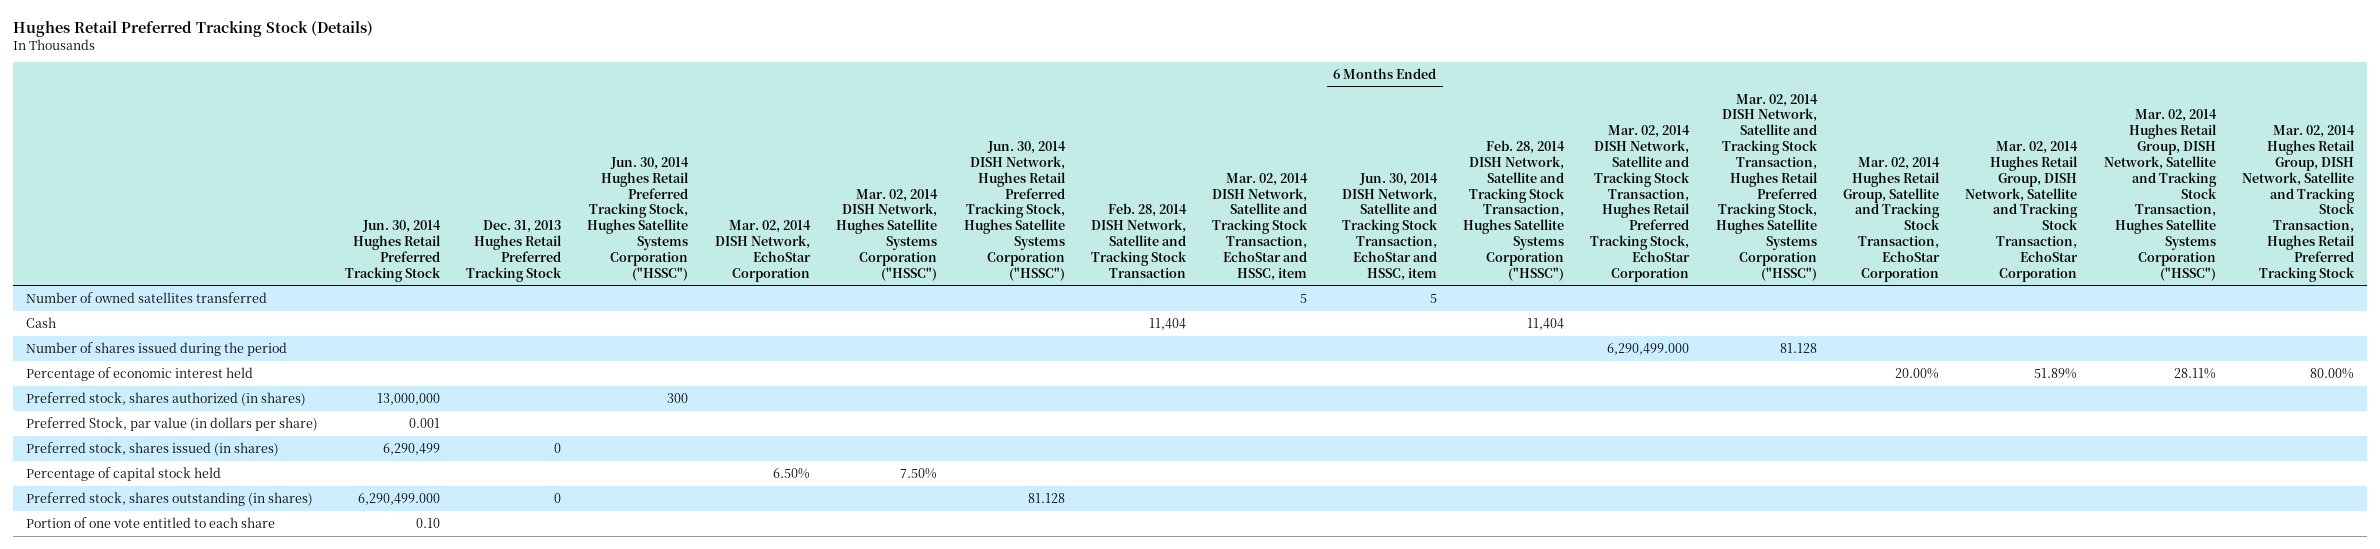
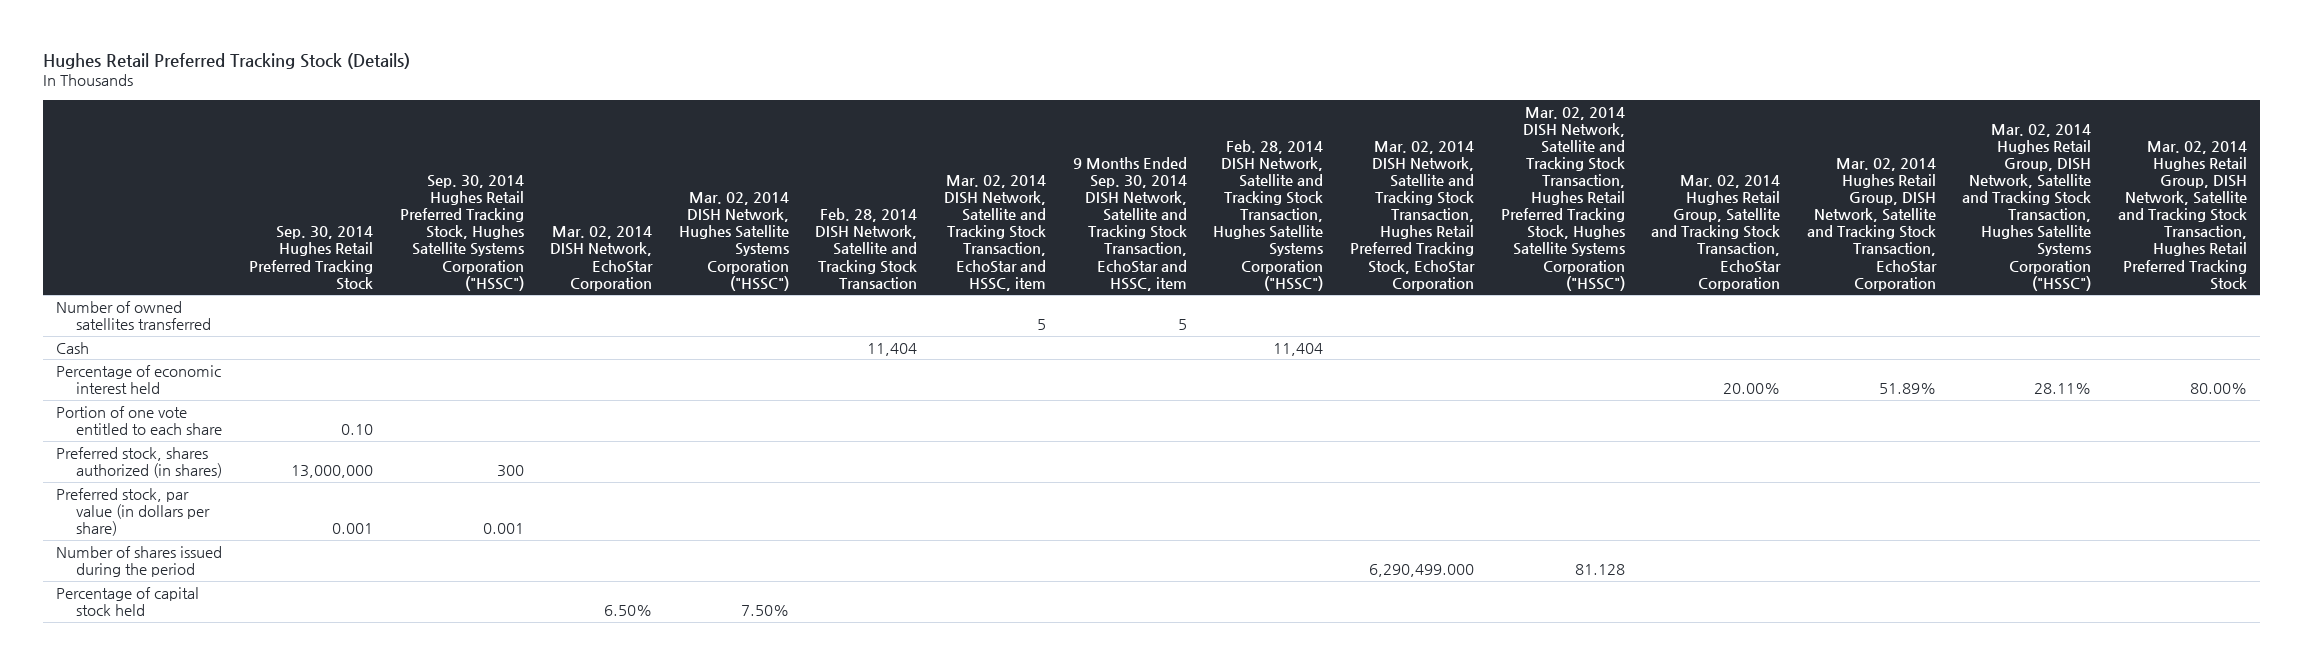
- | Jun. 30, 2014 Hughes Retail Preferred Tracking Stock | Dec. 31, 2013 Hughes Retail Preferred Tracking Stock | Jun. 30, 2014 Hughes Retail Preferred Tracking Stock, Hughes Satellite Systems Corporation ("HSSC") | Mar. 02, 2014 DISH Network, EchoStar Corporation | Mar. 02, 2014 DISH Network, Hughes Satellite Systems Corporation ("HSSC") | Jun. 30, 2014 DISH Network, Hughes Retail Preferred Tracking Stock, Hughes Satellite Systems Corporation ("HSSC") | Feb. 28, 2014 DISH Network, Satellite and Tracking Stock Transaction | Mar. 02, 2014 DISH Network, Satellite and Tracking Stock Transaction, EchoStar and HSSC, item | 6 Months Ended Jun. 30, 2014 DISH Network, Satellite and Tracking Stock Transaction, EchoStar and HSSC, item | Feb. 28, 2014 DISH Network, Satellite and Tracking Stock Transaction, Hughes Satellite Systems Corporation ("HSSC") | Mar. 02, 2014 DISH Network, Satellite and Tracking Stock Transaction, Hughes Retail Preferred Tracking Stock, EchoStar Corporation | Mar. 02, 2014 DISH Network, Satellite and Tracking Stock Transaction, Hughes Retail Preferred Tracking Stock, Hughes Satellite Systems Corporation ("HSSC") | Mar. 02, 2014 Hughes Retail Group, Satellite and Tracking Stock Transaction, EchoStar Corporation | Mar. 02, 2014 Hughes Retail Group, DISH Network, Satellite and Tracking Stock Transaction, EchoStar Corporation | Mar. 02, 2014 Hughes Retail Group, DISH Network, Satellite and Tracking Stock Transaction, Hughes Satellite Systems Corporation ("HSSC") | Mar. 02, 2014 Hughes Retail Group, DISH Network, Satellite and Tracking Stock Transaction, Hughes Retail Preferred Tracking Stock
+ | Sep. 30, 2014 Hughes Retail Preferred Tracking Stock | Sep. 30, 2014 Hughes Retail Preferred Tracking Stock, Hughes Satellite Systems Corporation ("HSSC") | Mar. 02, 2014 DISH Network, EchoStar Corporation | Mar. 02, 2014 DISH Network, Hughes Satellite Systems Corporation ("HSSC") | Feb. 28, 2014 DISH Network, Satellite and Tracking Stock Transaction | Mar. 02, 2014 DISH Network, Satellite and Tracking Stock Transaction, EchoStar and HSSC, item | 9 Months Ended Sep. 30, 2014 DISH Network, Satellite and Tracking Stock Transaction, EchoStar and HSSC, item | Feb. 28, 2014 DISH Network, Satellite and Tracking Stock Transaction, Hughes Satellite Systems Corporation ("HSSC") | Mar. 02, 2014 DISH Network, Satellite and Tracking Stock Transaction, Hughes Retail Preferred Tracking Stock, EchoStar Corporation | Mar. 02, 2014 DISH Network, Satellite and Tracking Stock Transaction, Hughes Retail Preferred Tracking Stock, Hughes Satellite Systems Corporation ("HSSC") | Mar. 02, 2014 Hughes Retail Group, Satellite and Tracking Stock Transaction, EchoStar Corporation | Mar. 02, 2014 Hughes Retail Group, DISH Network, Satellite and Tracking Stock Transaction, EchoStar Corporation | Mar. 02, 2014 Hughes Retail Group, DISH Network, Satellite and Tracking Stock Transaction, Hughes Satellite Systems Corporation ("HSSC") | Mar. 02, 2014 Hughes Retail Group, DISH Network, Satellite and Tracking Stock Transaction, Hughes Retail Preferred Tracking Stock
moved up: Portion of one vote entitled to each share | 0.10 | | | | | | | | | | | | |
- Preferred Stock, par value (in dollars per share) | 0.001 | | | | | | | | | | | | | | |
- Preferred stock, shares issued (in shares) | 6,290,499 | 0 | | | | | | | | | | | | | |
+ Preferred stock, par value (in dollars per share) | 0.001 | 0.001 | | | | | | | | | | | |
moved down: Number of shares issued during the period | | | | | | | | | 6,290,499.000 | 81.128 | | | |
- Preferred stock, shares outstanding (in shares) | 6,290,499.000 | 0 | | | | 81.128 | | | | | | | | | |

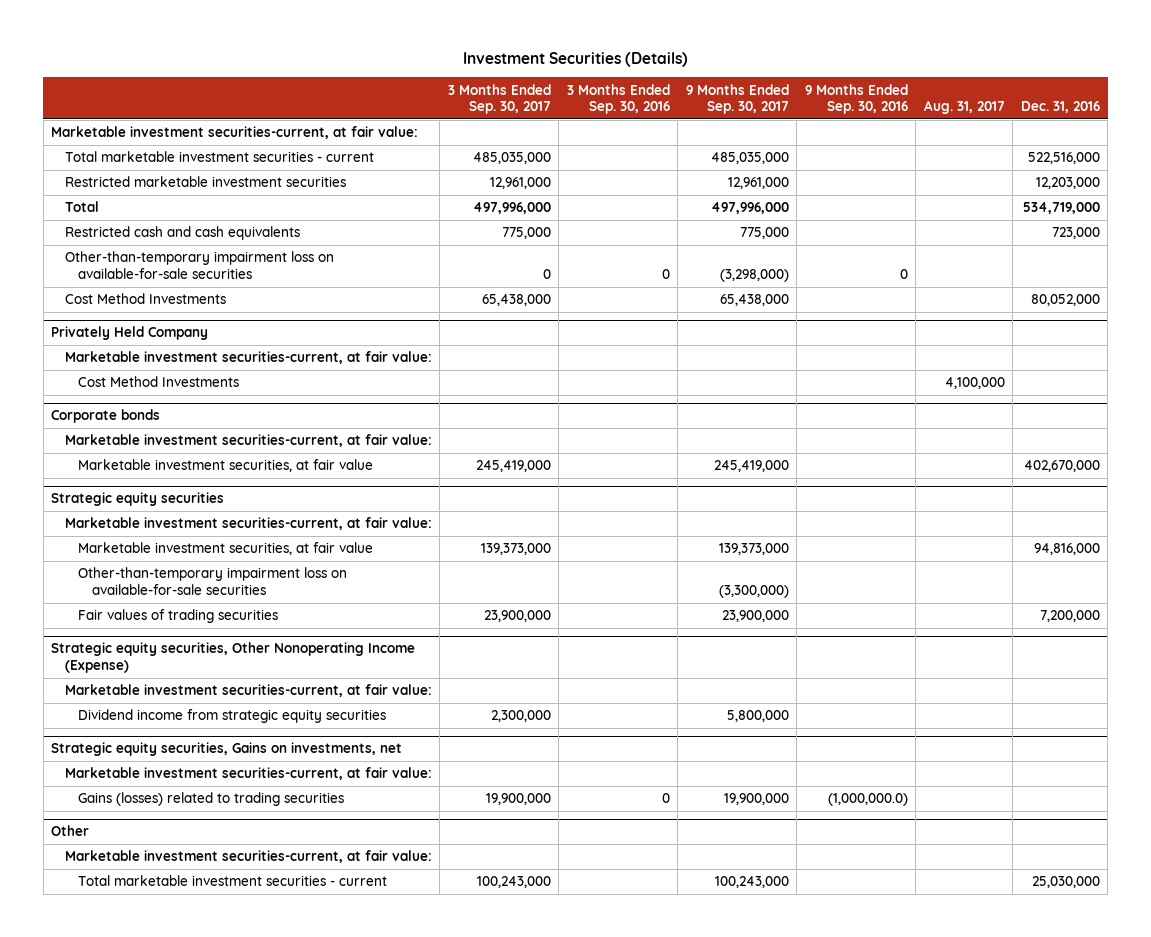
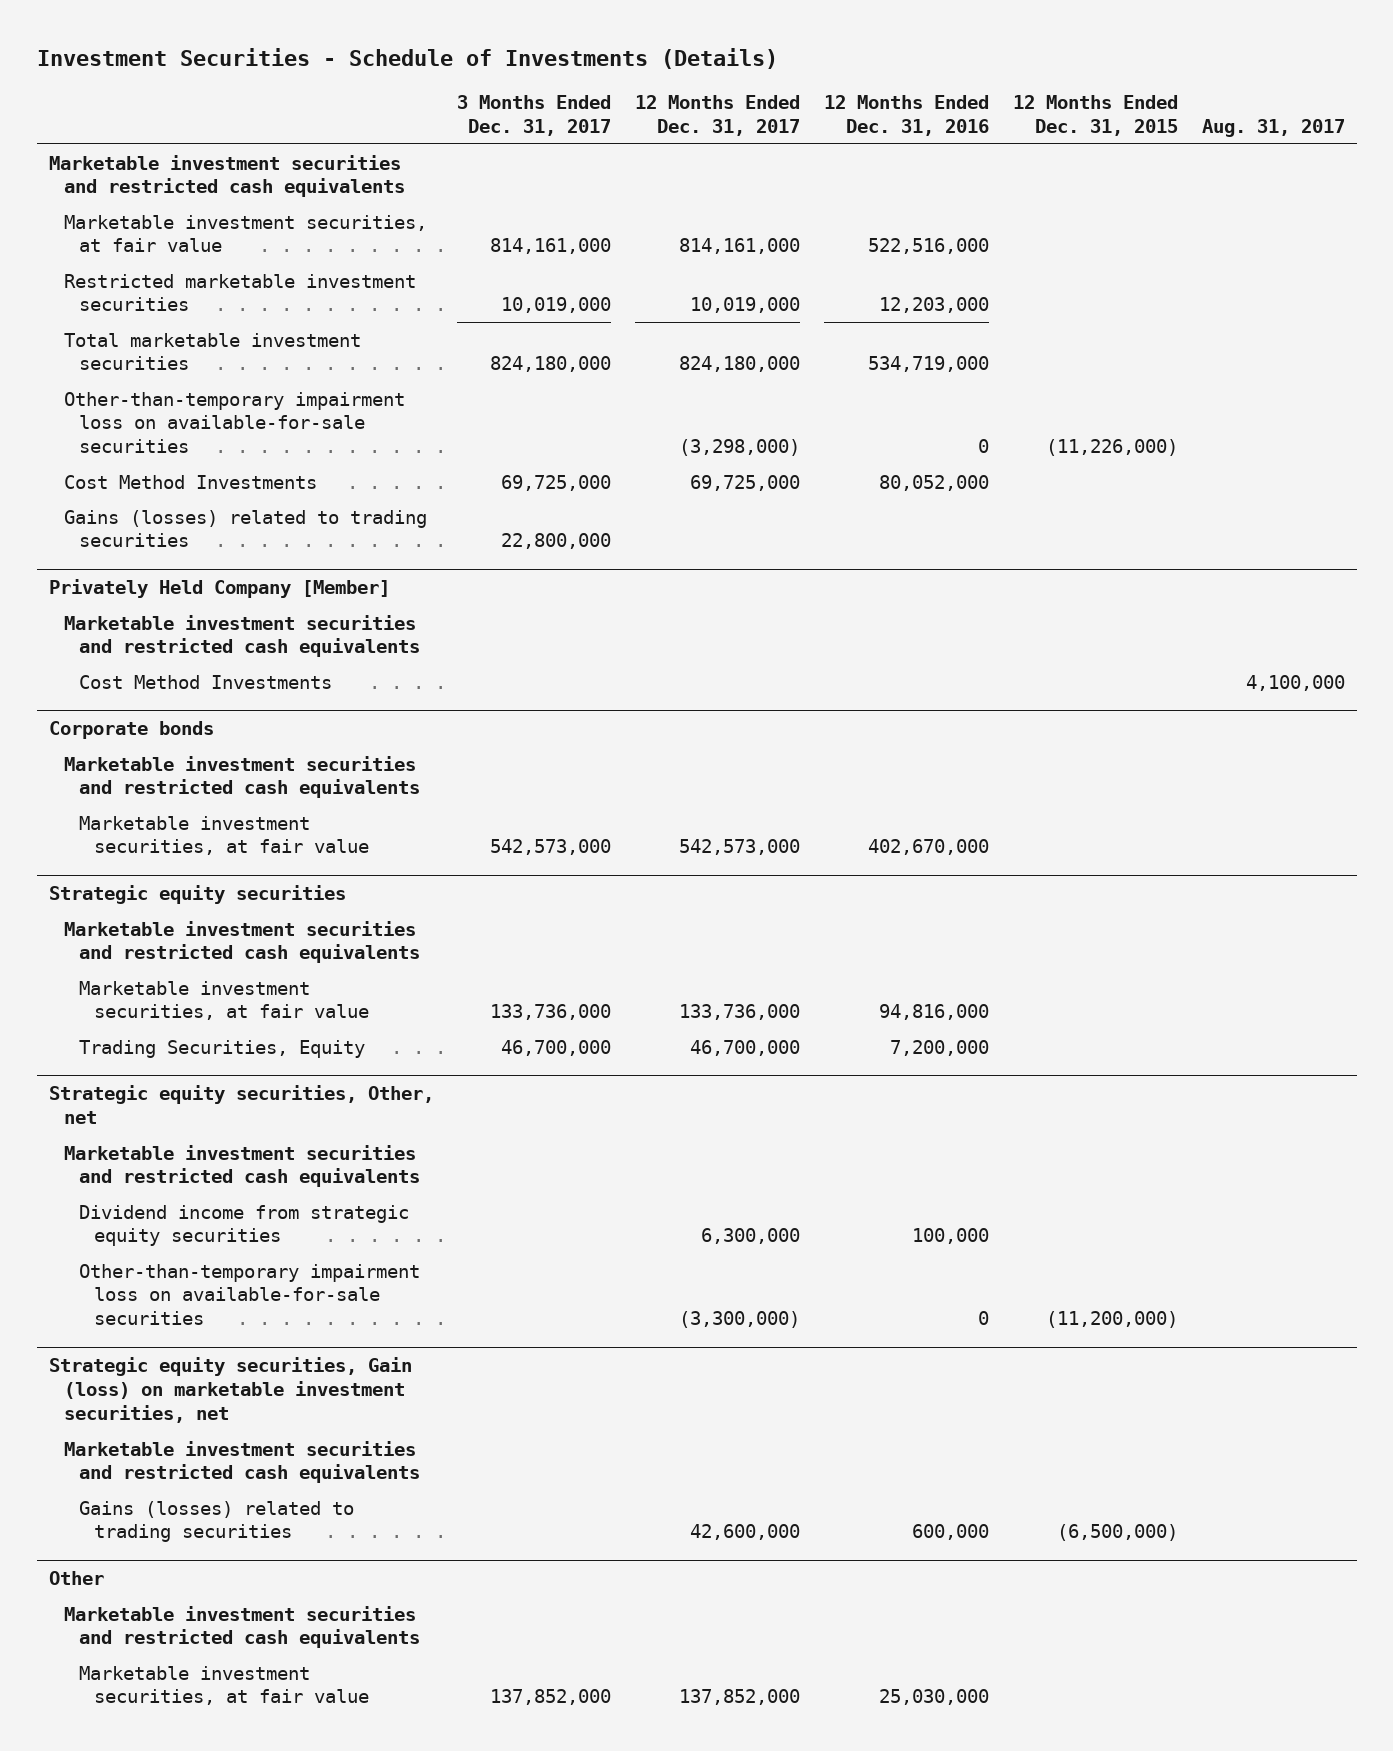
- Investment Securities (Details)
+ Investment Securities - Schedule of Investments (Details)
- | 3 Months Ended Sep. 30, 2017 | 3 Months Ended Sep. 30, 2016 | 9 Months Ended Sep. 30, 2017 | 9 Months Ended Sep. 30, 2016 | Aug. 31, 2017 | Dec. 31, 2016
+ | 3 Months Ended Dec. 31, 2017 | 12 Months Ended Dec. 31, 2017 | 12 Months Ended Dec. 31, 2016 | 12 Months Ended Dec. 31, 2015 | Aug. 31, 2017
- Marketable investment securities-current, at fair value:
- Total marketable investment securities - current | 485,035,000 | | 485,035,000 | | | 522,516,000
+ Marketable investment securities and restricted cash equivalents
+ Marketable investment securities, at fair value | 814,161,000 | 814,161,000 | 522,516,000 | |
- Total | 497,996,000 | | 497,996,000 | | | 534,719,000
- Restricted cash and cash equivalents | 775,000 | | 775,000 | | | 723,000
+ Total marketable investment securities | 824,180,000 | 824,180,000 | 534,719,000 | |
- Privately Held Company
- Marketable investment securities-current, at fair value:
+ Gains (losses) related to trading securities | 22,800,000 | | | |
+ Privately Held Company [Member]
+ Marketable investment securities and restricted cash equivalents
@ Corporate bonds
- Marketable investment securities-current, at fair value:
+ Marketable investment securities and restricted cash equivalents
@ Strategic equity securities
- Marketable investment securities-current, at fair value:
+ Marketable investment securities and restricted cash equivalents
- Other-than-temporary impairment loss on available-for-sale securities | | | (3,300,000) | | |
- Fair values of trading securities | 23,900,000 | | 23,900,000 | | | 7,200,000
- Strategic equity securities, Other Nonoperating Income (Expense)
- Marketable investment securities-current, at fair value:
@ Strategic equity securities
+ Trading Securities, Equity | 46,700,000 | 46,700,000 | 7,200,000 | |
+ Strategic equity securities, Other, net
+ Marketable investment securities and restricted cash equivalents
- Strategic equity securities, Gains on investments, net
- Marketable investment securities-current, at fair value:
+ Other-than-temporary impairment loss on available-for-sale securities | | (3,300,000) | 0 | (11,200,000) |
+ Strategic equity securities, Gain (loss) on marketable investment securities, net
+ Marketable investment securities and restricted cash equivalents
@ Other
- Marketable investment securities-current, at fair value:
- Total marketable investment securities - current | 100,243,000 | | 100,243,000 | | | 25,030,000
+ Marketable investment securities and restricted cash equivalents
+ Marketable investment securities, at fair value | 137,852,000 | 137,852,000 | 25,030,000 | |

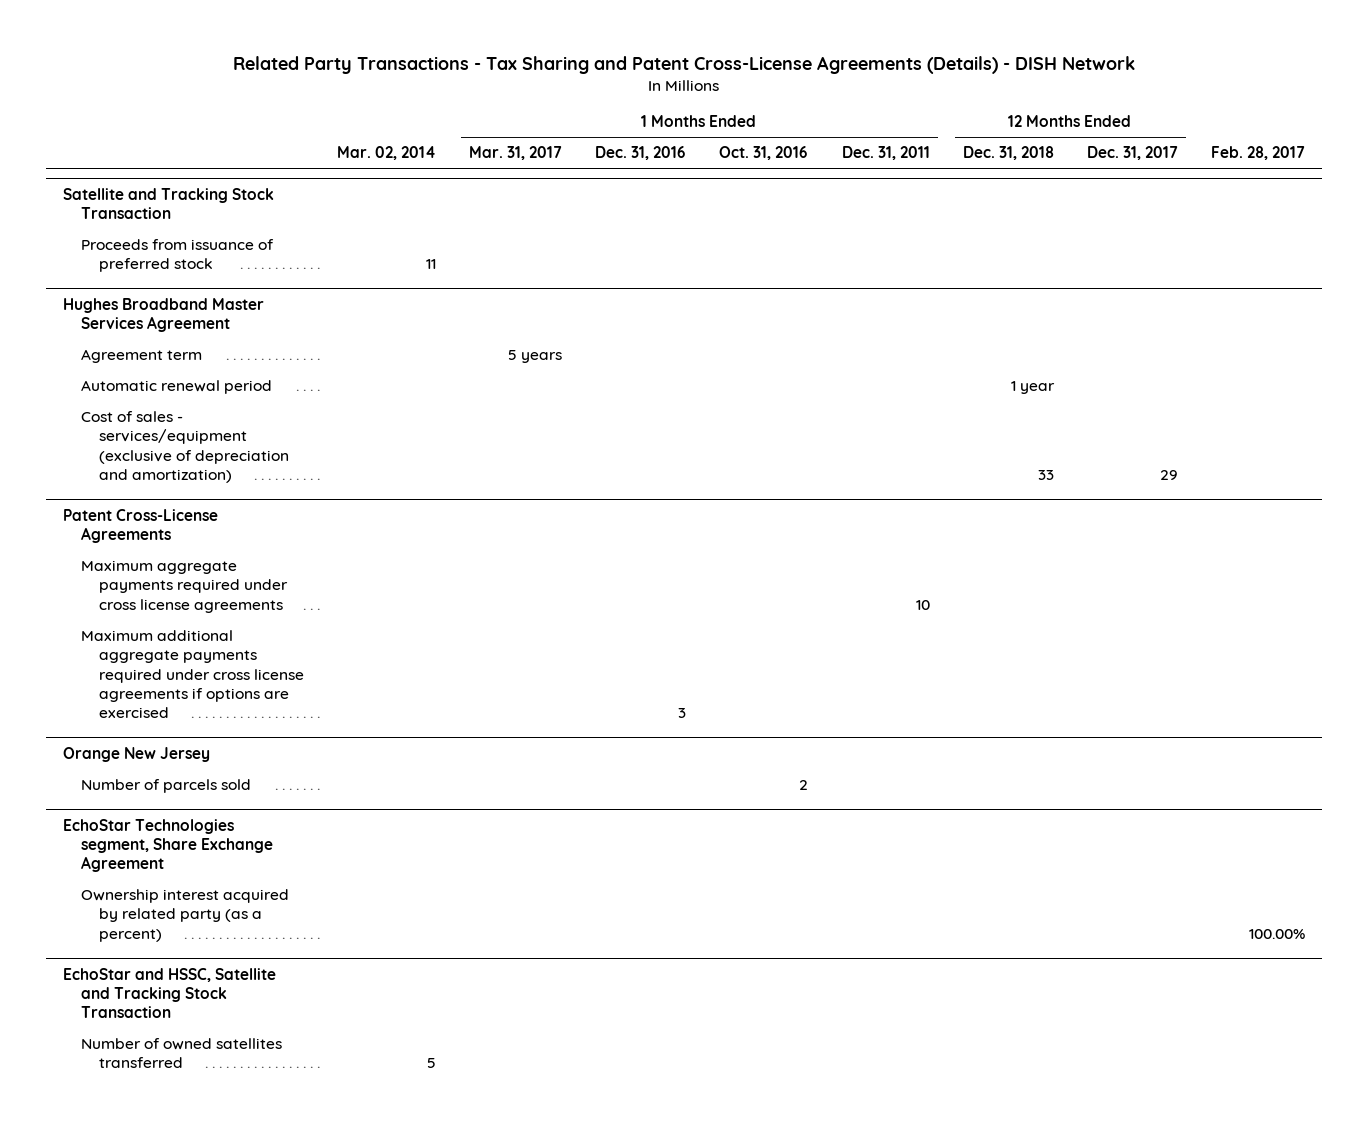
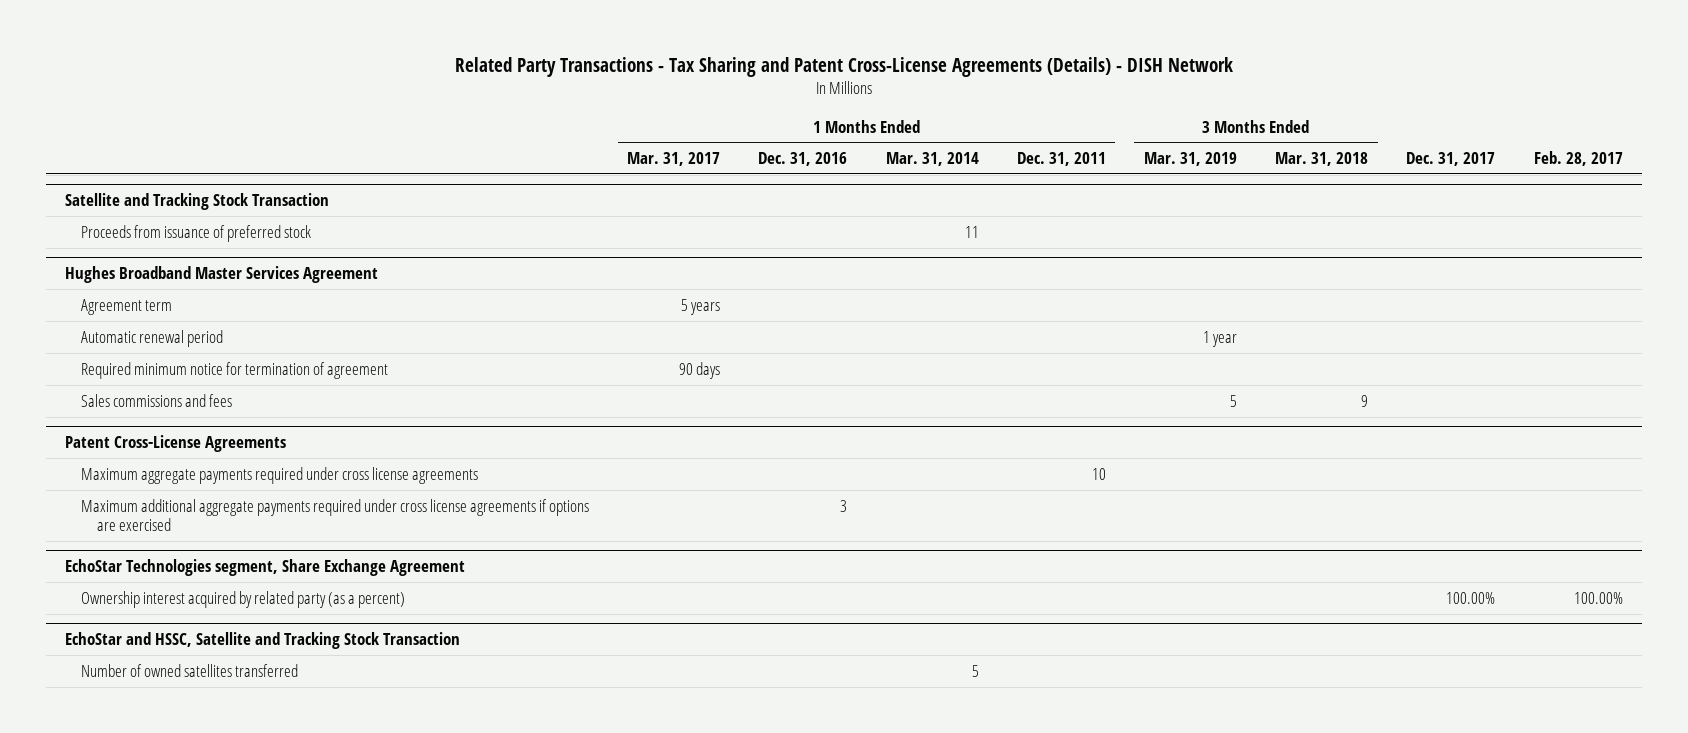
- | Mar. 02, 2014 | 1 Months Ended Mar. 31, 2017 | 1 Months Ended Dec. 31, 2016 | 1 Months Ended Oct. 31, 2016 | 1 Months Ended Dec. 31, 2011 | 12 Months Ended Dec. 31, 2018 | 12 Months Ended Dec. 31, 2017 | Feb. 28, 2017
+ | 1 Months Ended Mar. 31, 2017 | 1 Months Ended Dec. 31, 2016 | 1 Months Ended Mar. 31, 2014 | 1 Months Ended Dec. 31, 2011 | 3 Months Ended Mar. 31, 2019 | 3 Months Ended Mar. 31, 2018 | Dec. 31, 2017 | Feb. 28, 2017
@ Hughes Broadband Master Services Agreement
- Cost of sales - services/equipment (exclusive of depreciation and amortization) | | | | | | 33 | 29 |
+ Required minimum notice for termination of agreement | 90 days | | | | | | |
+ Sales commissions and fees | | | | | 5 | 9 | |
- Orange New Jersey
- Number of parcels sold | | | | 2 | | | |

